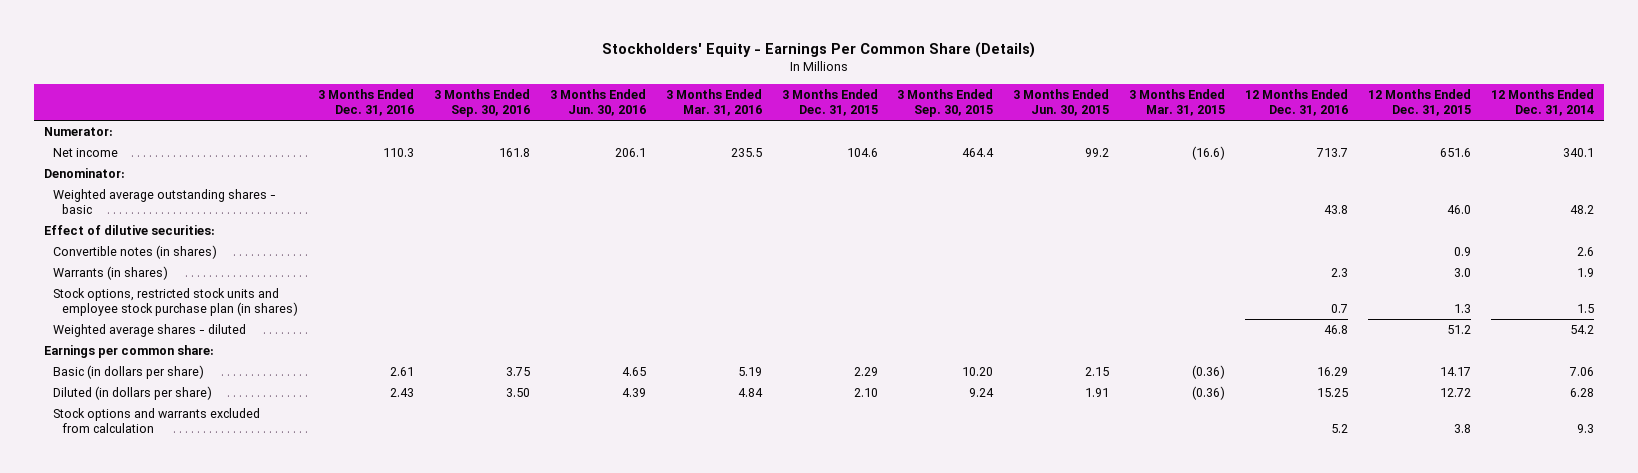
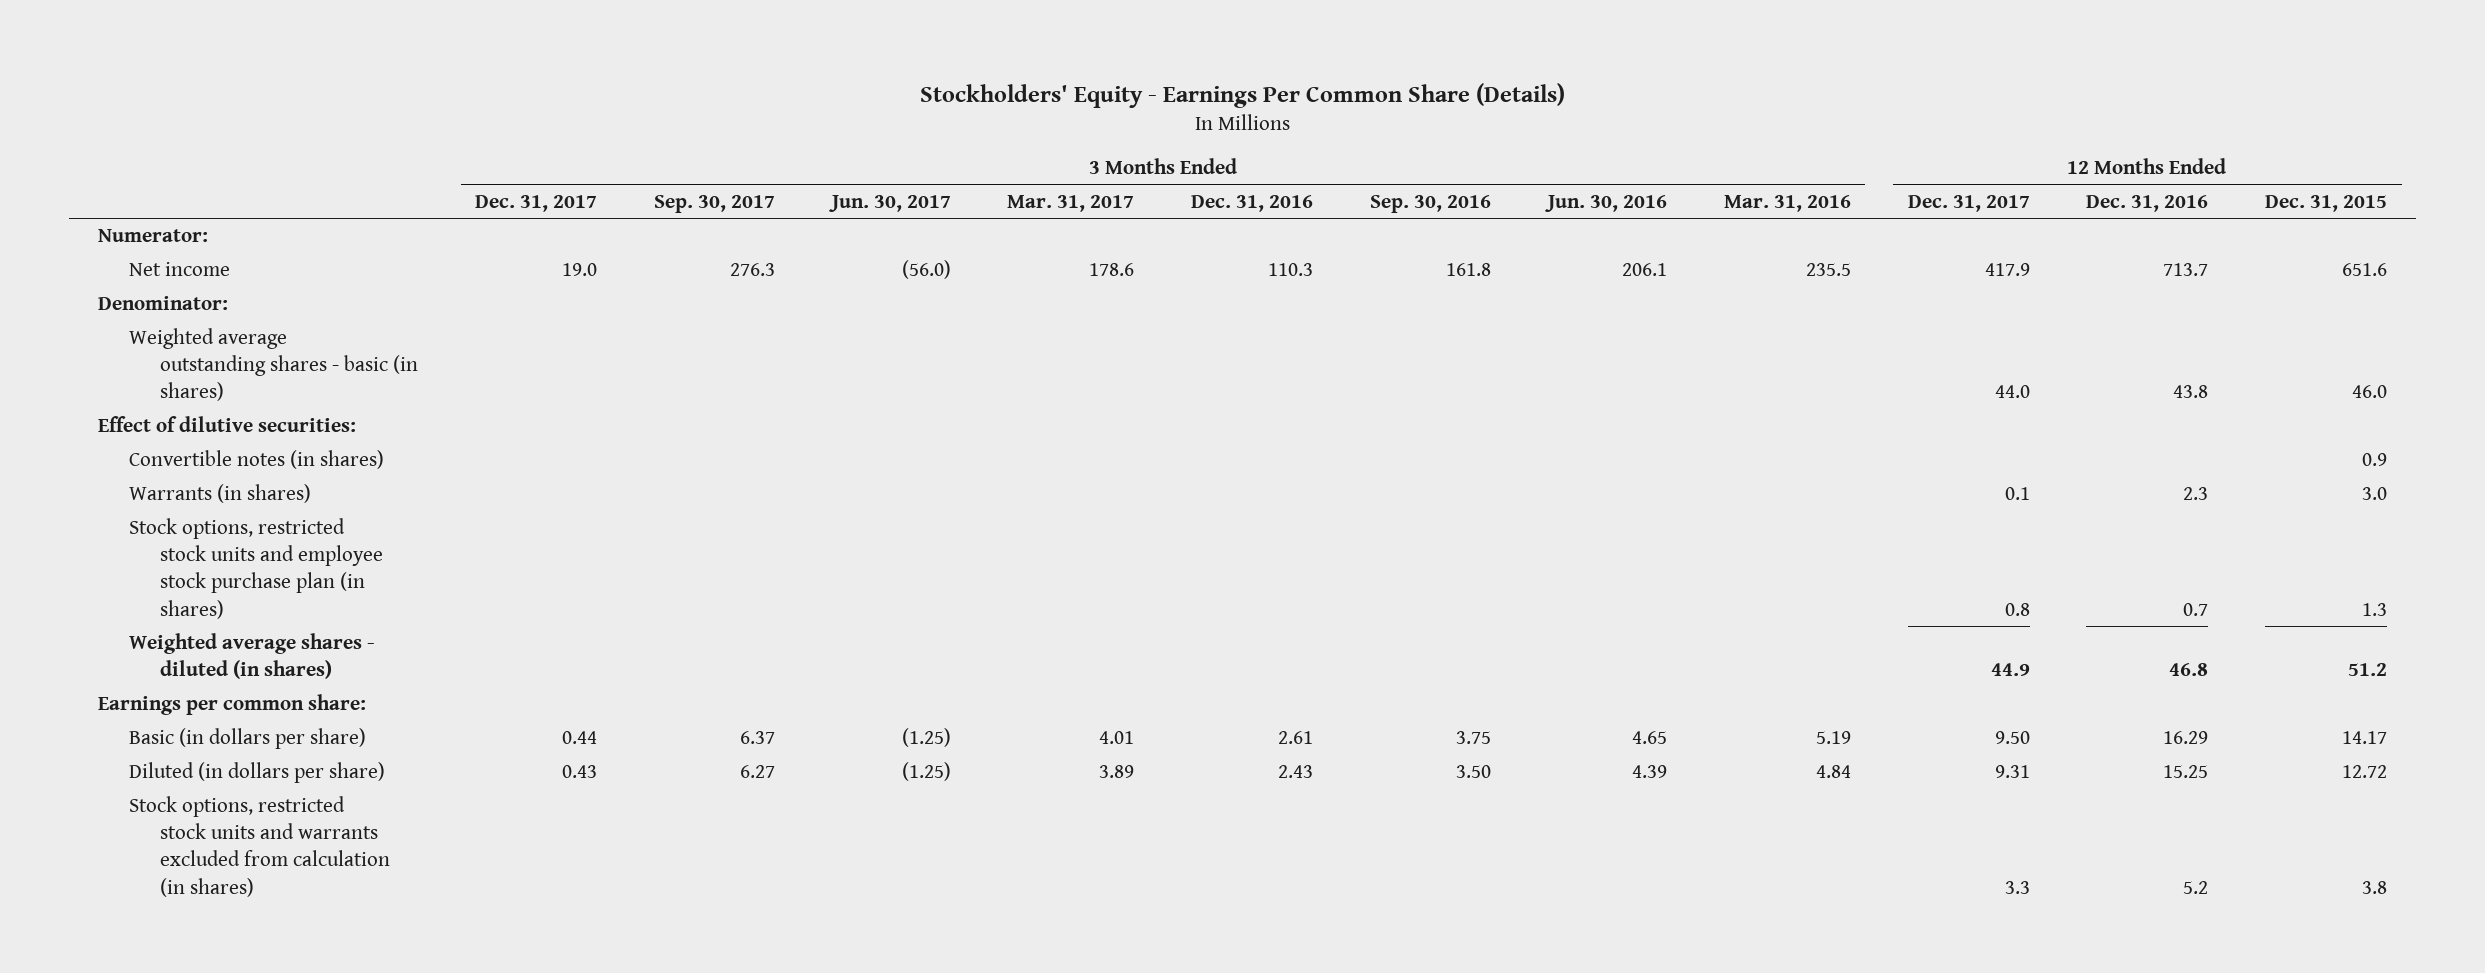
- | 3 Months Ended Dec. 31, 2016 | 3 Months Ended Sep. 30, 2016 | 3 Months Ended Jun. 30, 2016 | 3 Months Ended Mar. 31, 2016 | 3 Months Ended Dec. 31, 2015 | 3 Months Ended Sep. 30, 2015 | 3 Months Ended Jun. 30, 2015 | 3 Months Ended Mar. 31, 2015 | 12 Months Ended Dec. 31, 2016 | 12 Months Ended Dec. 31, 2015 | 12 Months Ended Dec. 31, 2014
+ | 3 Months Ended Dec. 31, 2017 | 3 Months Ended Sep. 30, 2017 | 3 Months Ended Jun. 30, 2017 | 3 Months Ended Mar. 31, 2017 | 3 Months Ended Dec. 31, 2016 | 3 Months Ended Sep. 30, 2016 | 3 Months Ended Jun. 30, 2016 | 3 Months Ended Mar. 31, 2016 | 12 Months Ended Dec. 31, 2017 | 12 Months Ended Dec. 31, 2016 | 12 Months Ended Dec. 31, 2015
- Weighted average outstanding shares - basic | | | | | | | | | 43.8 | 46.0 | 48.2
+ Weighted average outstanding shares - basic (in shares) | | | | | | | | | 44.0 | 43.8 | 46.0
- Weighted average shares - diluted | | | | | | | | | 46.8 | 51.2 | 54.2
+ Weighted average shares - diluted (in shares) | | | | | | | | | 44.9 | 46.8 | 51.2
- Stock options and warrants excluded from calculation | | | | | | | | | 5.2 | 3.8 | 9.3
+ Stock options, restricted stock units and warrants excluded from calculation (in shares) | | | | | | | | | 3.3 | 5.2 | 3.8

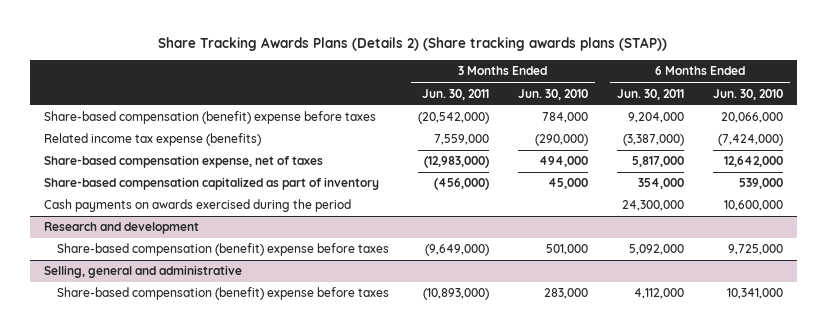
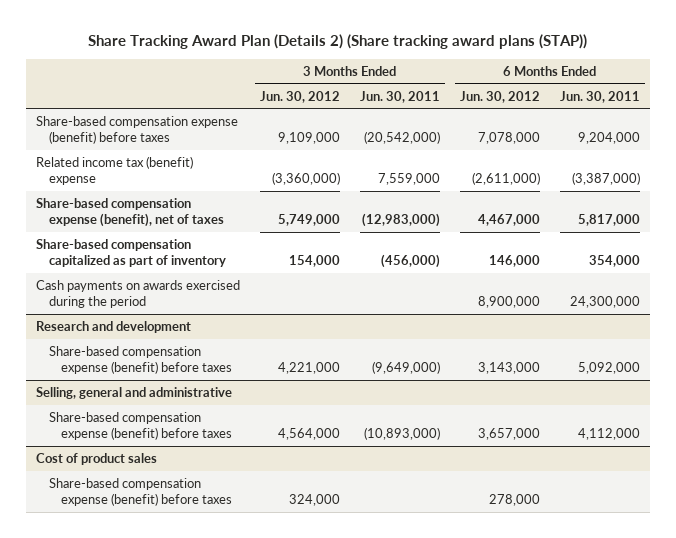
- Share Tracking Awards Plans (Details 2) (Share tracking awards plans (STAP))
+ Share Tracking Award Plan (Details 2) (Share tracking award plans (STAP))
- | 3 Months Ended Jun. 30, 2011 | 3 Months Ended Jun. 30, 2010 | 6 Months Ended Jun. 30, 2011 | 6 Months Ended Jun. 30, 2010
+ | 3 Months Ended Jun. 30, 2012 | 3 Months Ended Jun. 30, 2011 | 6 Months Ended Jun. 30, 2012 | 6 Months Ended Jun. 30, 2011
- Share-based compensation (benefit) expense before taxes | (20,542,000) | 784,000 | 9,204,000 | 20,066,000
- Related income tax expense (benefits) | 7,559,000 | (290,000) | (3,387,000) | (7,424,000)
- Share-based compensation expense, net of taxes | (12,983,000) | 494,000 | 5,817,000 | 12,642,000
+ Share-based compensation expense (benefit) before taxes | 9,109,000 | (20,542,000) | 7,078,000 | 9,204,000
+ Related income tax (benefit) expense | (3,360,000) | 7,559,000 | (2,611,000) | (3,387,000)
+ Share-based compensation expense (benefit), net of taxes | 5,749,000 | (12,983,000) | 4,467,000 | 5,817,000
@ Research and development
- Share-based compensation (benefit) expense before taxes | (9,649,000) | 501,000 | 5,092,000 | 9,725,000
+ Share-based compensation expense (benefit) before taxes | 4,221,000 | (9,649,000) | 3,143,000 | 5,092,000
@ Selling, general and administrative
- Share-based compensation (benefit) expense before taxes | (10,893,000) | 283,000 | 4,112,000 | 10,341,000
+ Share-based compensation expense (benefit) before taxes | 4,564,000 | (10,893,000) | 3,657,000 | 4,112,000
+ Cost of product sales
+ Share-based compensation expense (benefit) before taxes | 324,000 | | 278,000 |

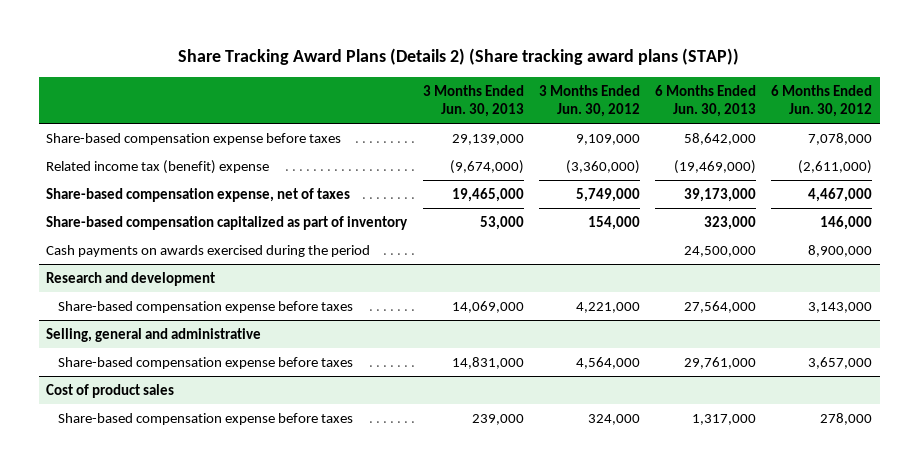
- Share Tracking Award Plan (Details 2) (Share tracking award plans (STAP))
+ Share Tracking Award Plans (Details 2) (Share tracking award plans (STAP))
- | 3 Months Ended Jun. 30, 2012 | 3 Months Ended Jun. 30, 2011 | 6 Months Ended Jun. 30, 2012 | 6 Months Ended Jun. 30, 2011
+ | 3 Months Ended Jun. 30, 2013 | 3 Months Ended Jun. 30, 2012 | 6 Months Ended Jun. 30, 2013 | 6 Months Ended Jun. 30, 2012
- Share-based compensation expense (benefit) before taxes | 9,109,000 | (20,542,000) | 7,078,000 | 9,204,000
+ Share-based compensation expense before taxes | 29,139,000 | 9,109,000 | 58,642,000 | 7,078,000
- Share-based compensation expense (benefit), net of taxes | 5,749,000 | (12,983,000) | 4,467,000 | 5,817,000
+ Share-based compensation expense, net of taxes | 19,465,000 | 5,749,000 | 39,173,000 | 4,467,000
@ Research and development
- Share-based compensation expense (benefit) before taxes | 4,221,000 | (9,649,000) | 3,143,000 | 5,092,000
+ Share-based compensation expense before taxes | 14,069,000 | 4,221,000 | 27,564,000 | 3,143,000
@ Selling, general and administrative
- Share-based compensation expense (benefit) before taxes | 4,564,000 | (10,893,000) | 3,657,000 | 4,112,000
+ Share-based compensation expense before taxes | 14,831,000 | 4,564,000 | 29,761,000 | 3,657,000
@ Cost of product sales
- Share-based compensation expense (benefit) before taxes | 324,000 | | 278,000 |
+ Share-based compensation expense before taxes | 239,000 | 324,000 | 1,317,000 | 278,000

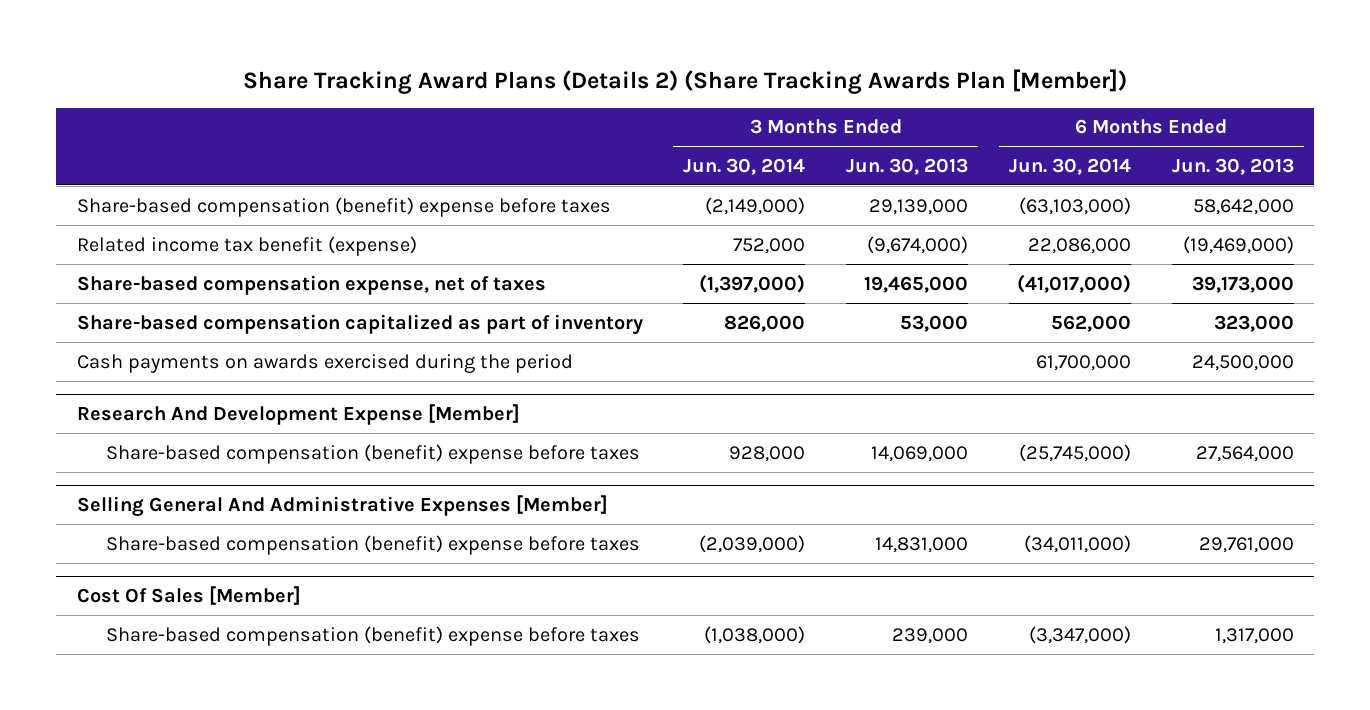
- Share Tracking Award Plans (Details 2) (Share tracking award plans (STAP))
+ Share Tracking Award Plans (Details 2) (Share Tracking Awards Plan [Member])
- | 3 Months Ended Jun. 30, 2013 | 3 Months Ended Jun. 30, 2012 | 6 Months Ended Jun. 30, 2013 | 6 Months Ended Jun. 30, 2012
+ | 3 Months Ended Jun. 30, 2014 | 3 Months Ended Jun. 30, 2013 | 6 Months Ended Jun. 30, 2014 | 6 Months Ended Jun. 30, 2013
- Share-based compensation expense before taxes | 29,139,000 | 9,109,000 | 58,642,000 | 7,078,000
- Related income tax (benefit) expense | (9,674,000) | (3,360,000) | (19,469,000) | (2,611,000)
+ Share-based compensation (benefit) expense before taxes | (2,149,000) | 29,139,000 | (63,103,000) | 58,642,000
+ Related income tax benefit (expense) | 752,000 | (9,674,000) | 22,086,000 | (19,469,000)
- Research and development
- Share-based compensation expense before taxes | 14,069,000 | 4,221,000 | 27,564,000 | 3,143,000
- Selling, general and administrative
- Share-based compensation expense before taxes | 14,831,000 | 4,564,000 | 29,761,000 | 3,657,000
- Cost of product sales
- Share-based compensation expense before taxes | 239,000 | 324,000 | 1,317,000 | 278,000
+ Research And Development Expense [Member]
+ Share-based compensation (benefit) expense before taxes | 928,000 | 14,069,000 | (25,745,000) | 27,564,000
+ Selling General And Administrative Expenses [Member]
+ Share-based compensation (benefit) expense before taxes | (2,039,000) | 14,831,000 | (34,011,000) | 29,761,000
+ Cost Of Sales [Member]
+ Share-based compensation (benefit) expense before taxes | (1,038,000) | 239,000 | (3,347,000) | 1,317,000

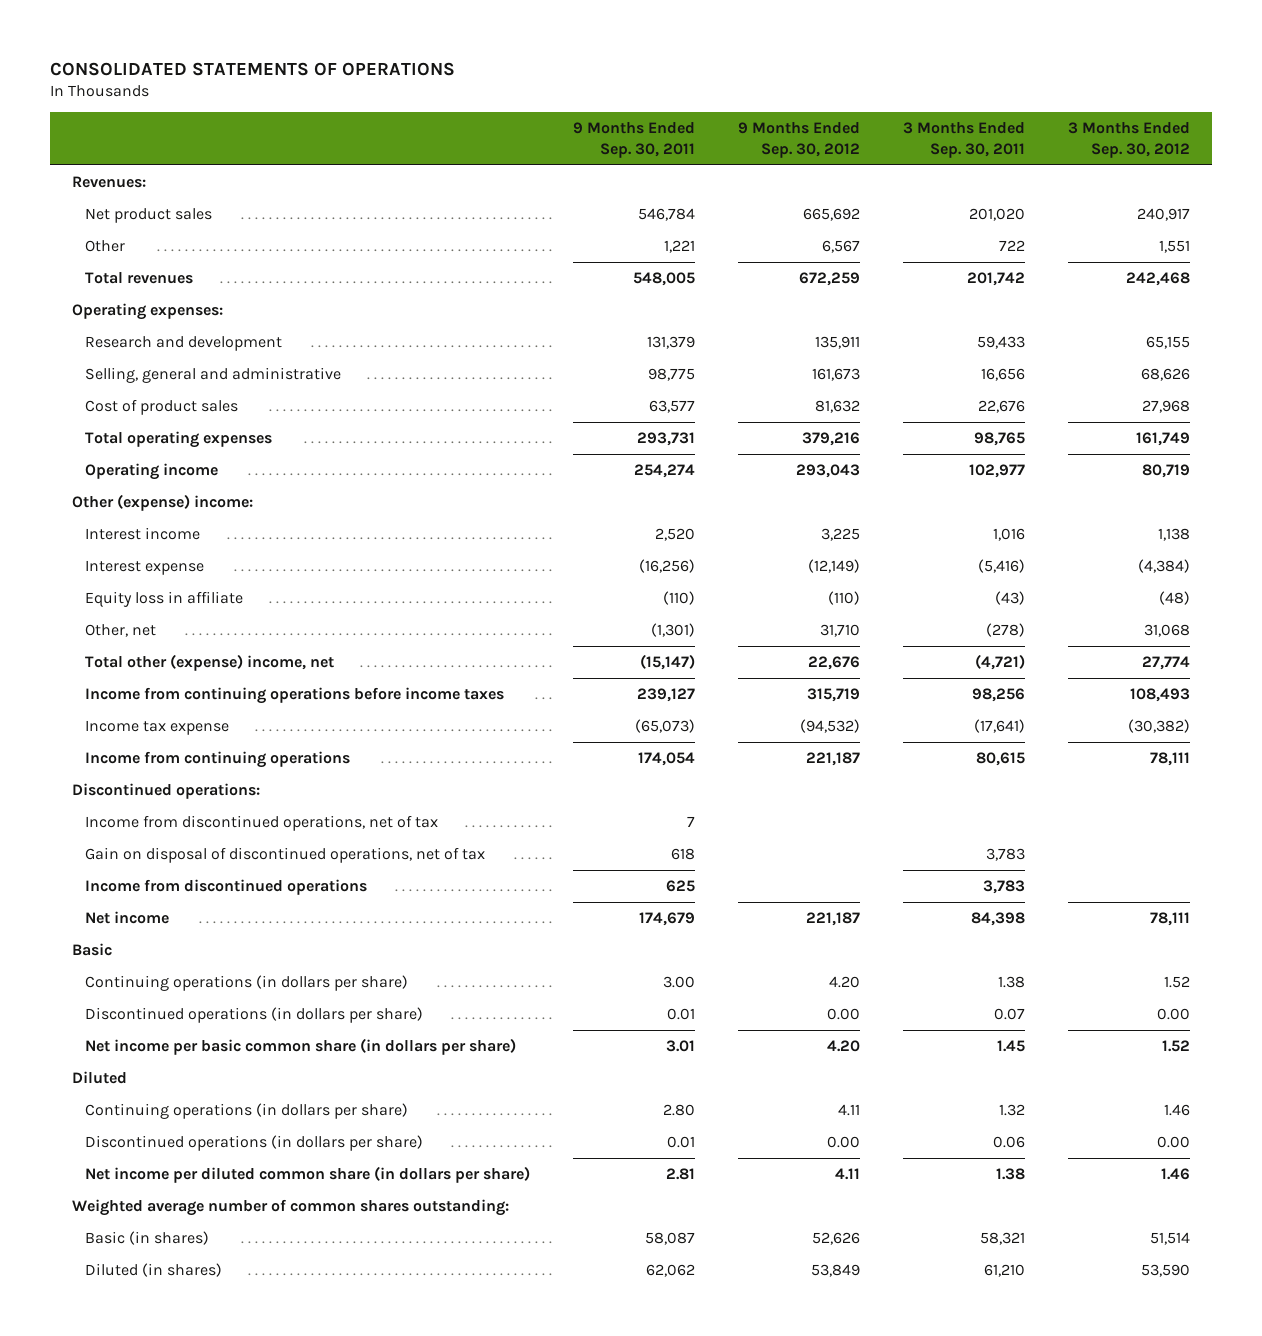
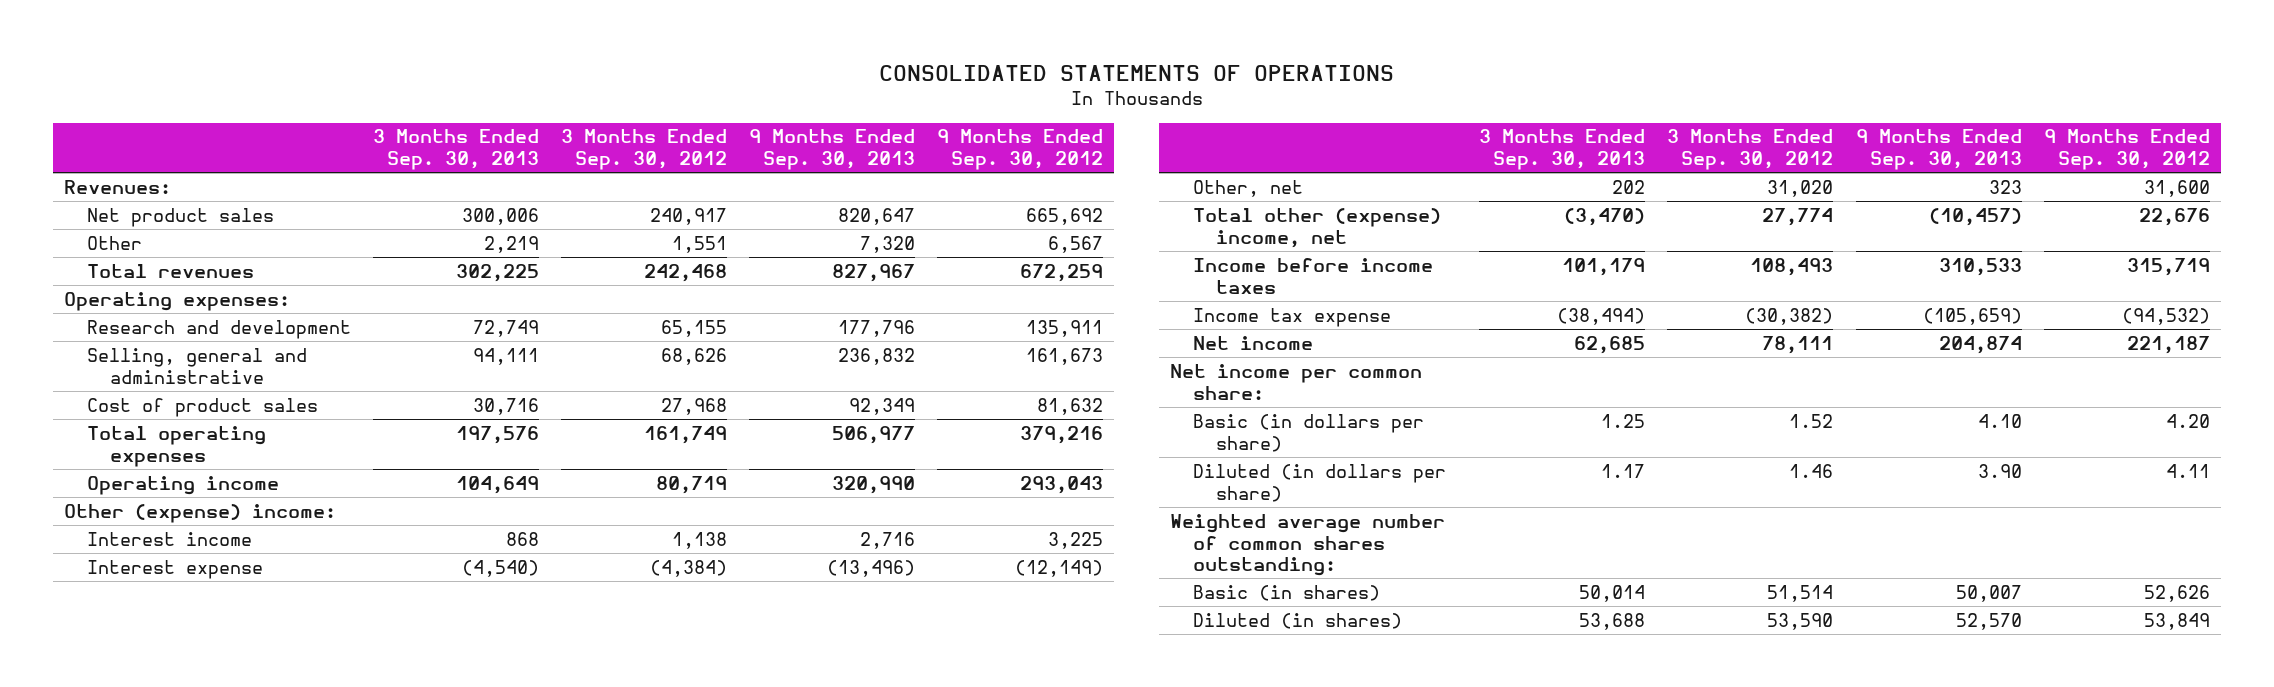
- | 9 Months Ended Sep. 30, 2011 | 9 Months Ended Sep. 30, 2012 | 3 Months Ended Sep. 30, 2011 | 3 Months Ended Sep. 30, 2012
+ | 3 Months Ended Sep. 30, 2013 | 3 Months Ended Sep. 30, 2012 | 9 Months Ended Sep. 30, 2013 | 9 Months Ended Sep. 30, 2012
- Equity loss in affiliate | (110) | (110) | (43) | (48)
- Other, net | (1,301) | 31,710 | (278) | 31,068
+ Other, net | 202 | 31,020 | 323 | 31,600
- Income from continuing operations before income taxes | 239,127 | 315,719 | 98,256 | 108,493
+ Income before income taxes | 101,179 | 108,493 | 310,533 | 315,719
- Income from continuing operations | 174,054 | 221,187 | 80,615 | 78,111
- Discontinued operations:
- Income from discontinued operations, net of tax | 7 | | |
- Gain on disposal of discontinued operations, net of tax | 618 | | 3,783 |
- Income from discontinued operations | 625 | | 3,783 |
- Basic
- Continuing operations (in dollars per share) | 3.00 | 4.20 | 1.38 | 1.52
- Discontinued operations (in dollars per share) | 0.01 | 0.00 | 0.07 | 0.00
- Net income per basic common share (in dollars per share) | 3.01 | 4.20 | 1.45 | 1.52
- Diluted
- Continuing operations (in dollars per share) | 2.80 | 4.11 | 1.32 | 1.46
- Discontinued operations (in dollars per share) | 0.01 | 0.00 | 0.06 | 0.00
- Net income per diluted common share (in dollars per share) | 2.81 | 4.11 | 1.38 | 1.46
+ Net income per common share:
+ Basic (in dollars per share) | 1.25 | 1.52 | 4.10 | 4.20
+ Diluted (in dollars per share) | 1.17 | 1.46 | 3.90 | 4.11

